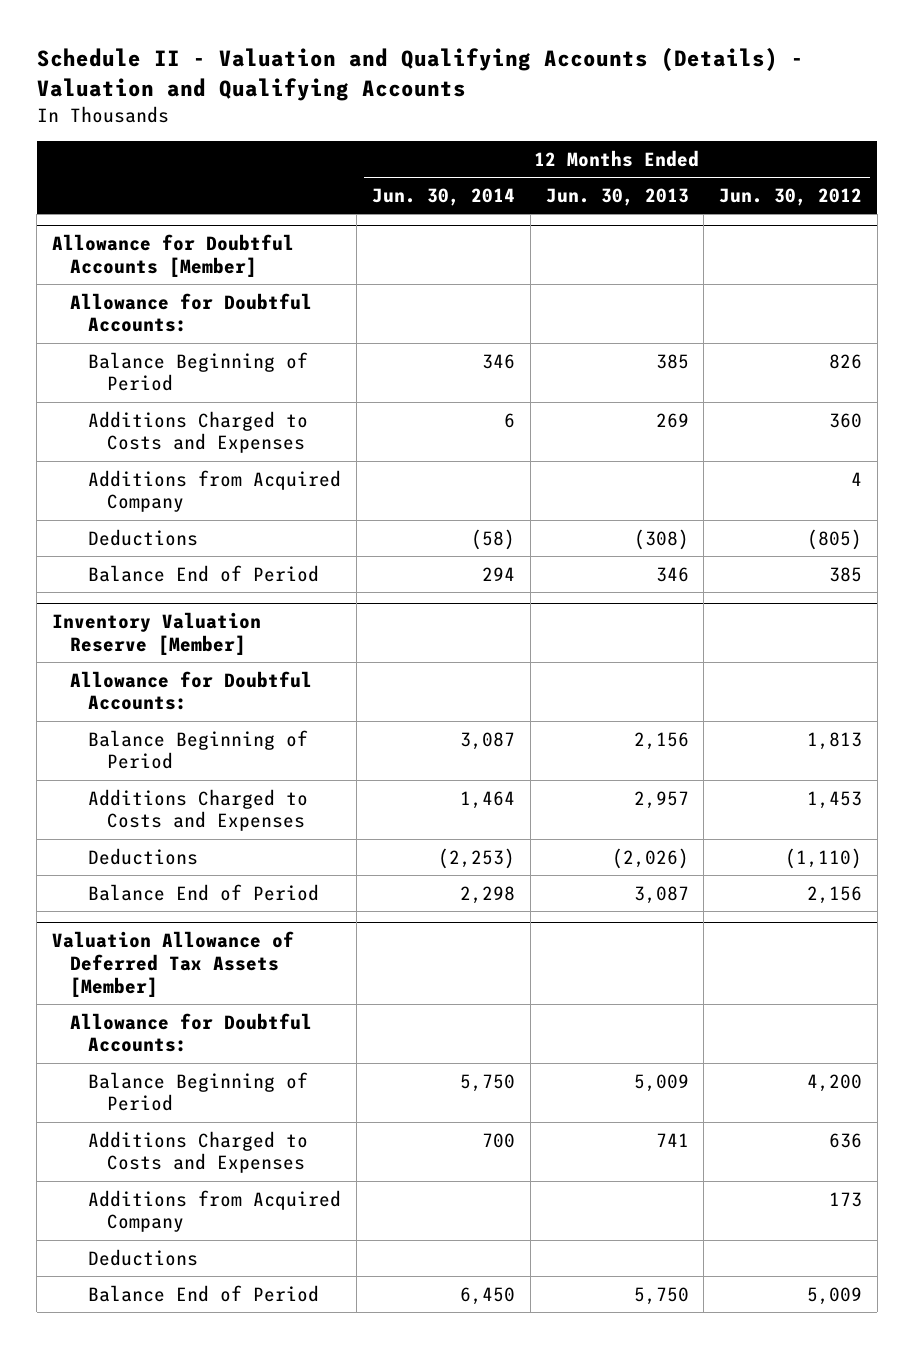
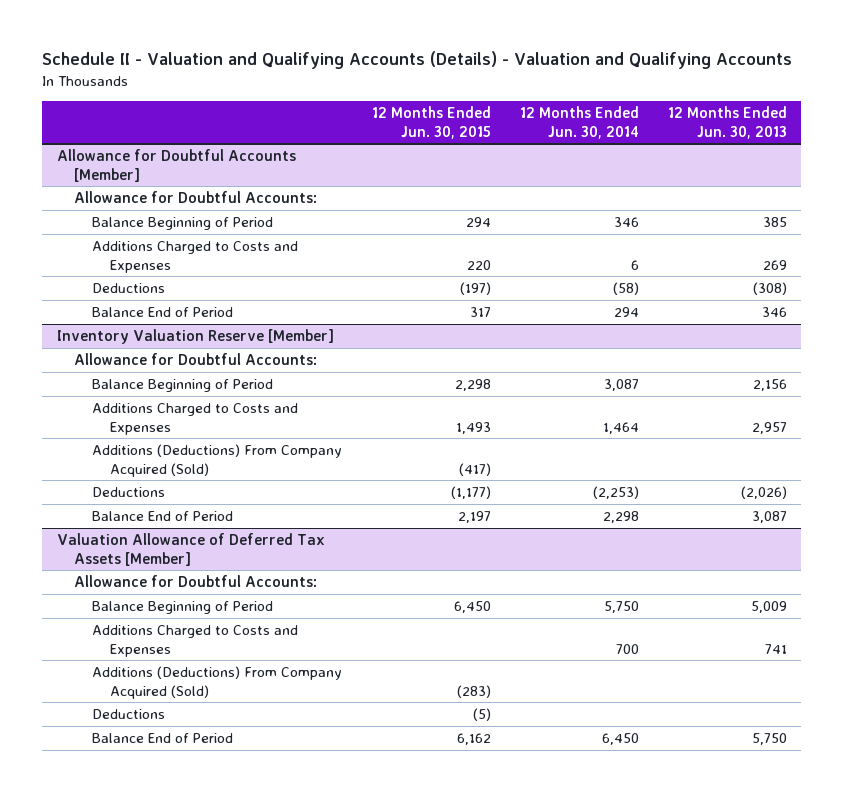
- | 12 Months Ended Jun. 30, 2014 | 12 Months Ended Jun. 30, 2013 | 12 Months Ended Jun. 30, 2012
+ | 12 Months Ended Jun. 30, 2015 | 12 Months Ended Jun. 30, 2014 | 12 Months Ended Jun. 30, 2013
@ Allowance for Doubtful Accounts [Member]
- Additions from Acquired Company | | | 4
@ Inventory Valuation Reserve [Member]
+ Additions (Deductions) From Company Acquired (Sold) | (417) | |
@ Valuation Allowance of Deferred Tax Assets [Member]
- Additions from Acquired Company | | | 173
+ Additions (Deductions) From Company Acquired (Sold) | (283) | |

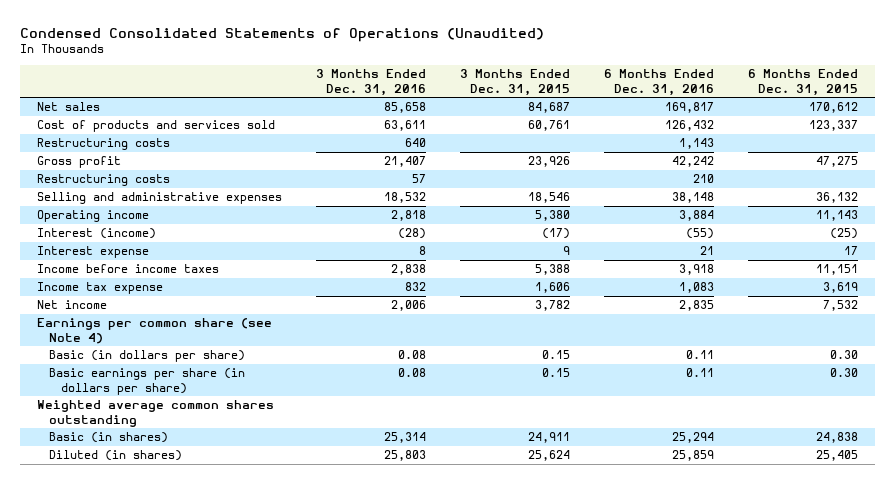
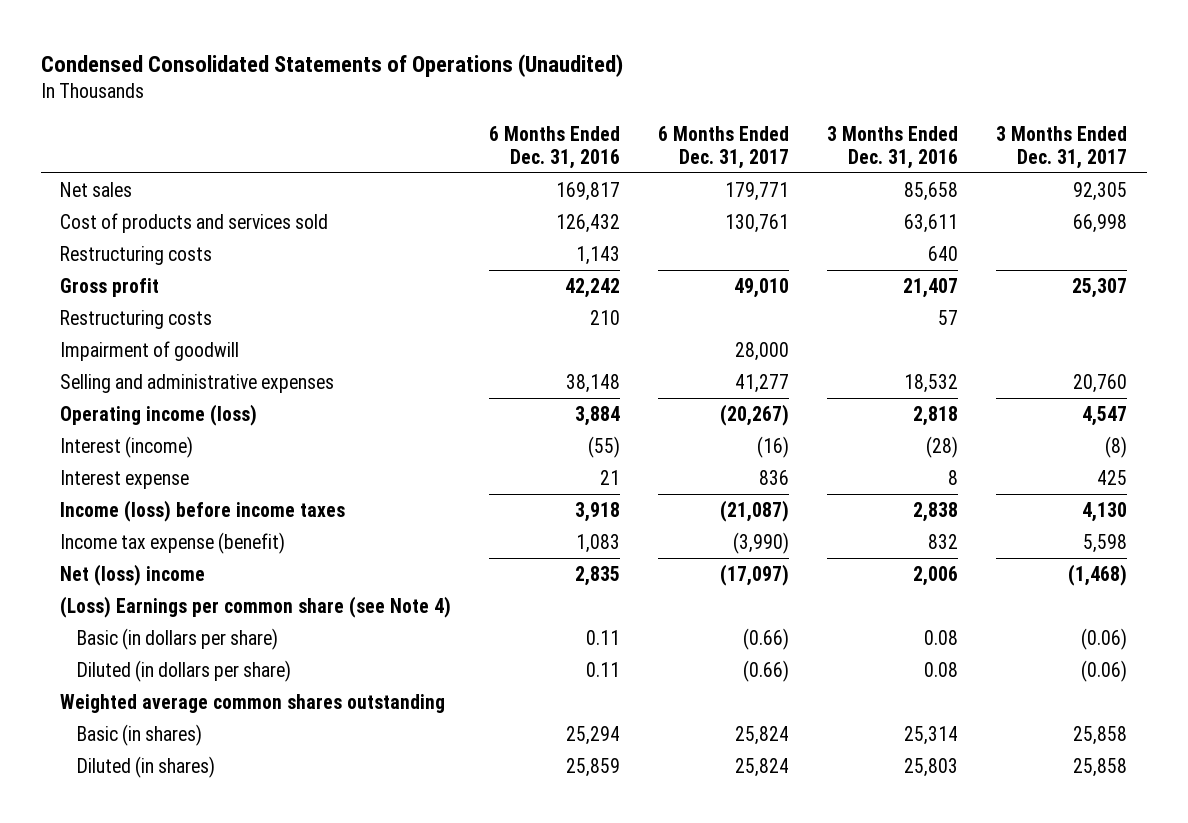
- | 3 Months Ended Dec. 31, 2016 | 3 Months Ended Dec. 31, 2015 | 6 Months Ended Dec. 31, 2016 | 6 Months Ended Dec. 31, 2015
+ | 6 Months Ended Dec. 31, 2016 | 6 Months Ended Dec. 31, 2017 | 3 Months Ended Dec. 31, 2016 | 3 Months Ended Dec. 31, 2017
+ Impairment of goodwill | | 28,000 | |
- Operating income | 2,818 | 5,380 | 3,884 | 11,143
+ Operating income (loss) | 3,884 | (20,267) | 2,818 | 4,547
- Income before income taxes | 2,838 | 5,388 | 3,918 | 11,151
- Income tax expense | 832 | 1,606 | 1,083 | 3,619
- Net income | 2,006 | 3,782 | 2,835 | 7,532
- Earnings per common share (see Note 4)
+ Income (loss) before income taxes | 3,918 | (21,087) | 2,838 | 4,130
+ Income tax expense (benefit) | 1,083 | (3,990) | 832 | 5,598
+ Net (loss) income | 2,835 | (17,097) | 2,006 | (1,468)
+ (Loss) Earnings per common share (see Note 4)
- Basic earnings per share (in dollars per share) | 0.08 | 0.15 | 0.11 | 0.30
+ Diluted (in dollars per share) | 0.11 | (0.66) | 0.08 | (0.06)

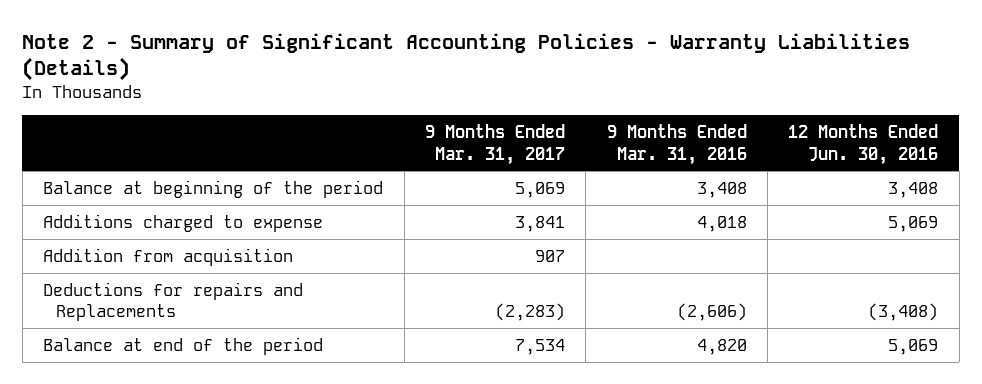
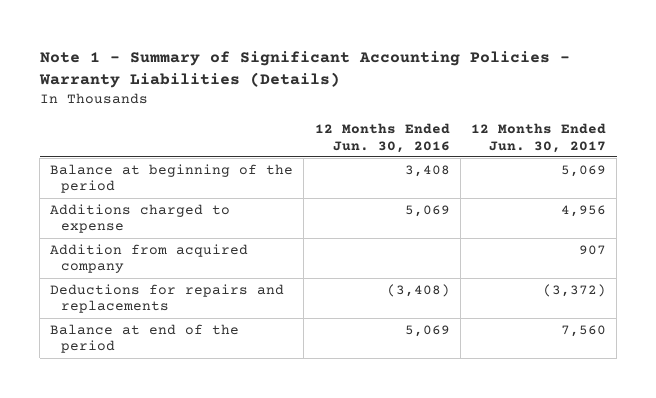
- Note 2 - Summary of Significant Accounting Policies - Warranty Liabilities (Details)
+ Note 1 - Summary of Significant Accounting Policies - Warranty Liabilities (Details)
- | 9 Months Ended Mar. 31, 2017 | 9 Months Ended Mar. 31, 2016 | 12 Months Ended Jun. 30, 2016
+ | 12 Months Ended Jun. 30, 2016 | 12 Months Ended Jun. 30, 2017
- Addition from acquisition | 907 | |
- Deductions for repairs and Replacements | (2,283) | (2,606) | (3,408)
+ Addition from acquired company | | 907
+ Deductions for repairs and replacements | (3,408) | (3,372)

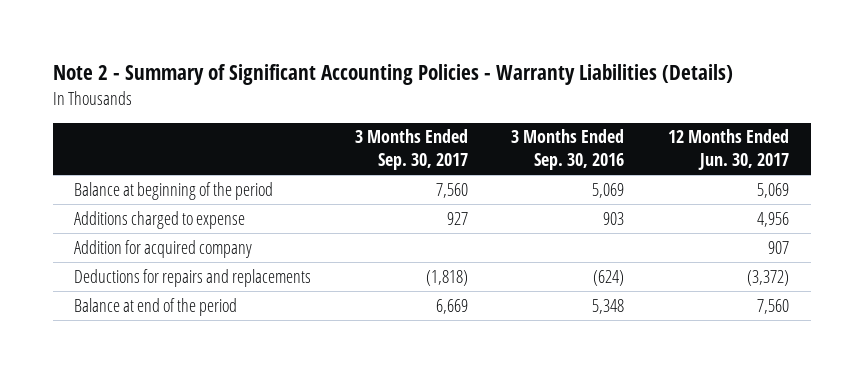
- Note 1 - Summary of Significant Accounting Policies - Warranty Liabilities (Details)
+ Note 2 - Summary of Significant Accounting Policies - Warranty Liabilities (Details)
- | 12 Months Ended Jun. 30, 2016 | 12 Months Ended Jun. 30, 2017
+ | 3 Months Ended Sep. 30, 2017 | 3 Months Ended Sep. 30, 2016 | 12 Months Ended Jun. 30, 2017
- Addition from acquired company | | 907
+ Addition for acquired company | | | 907

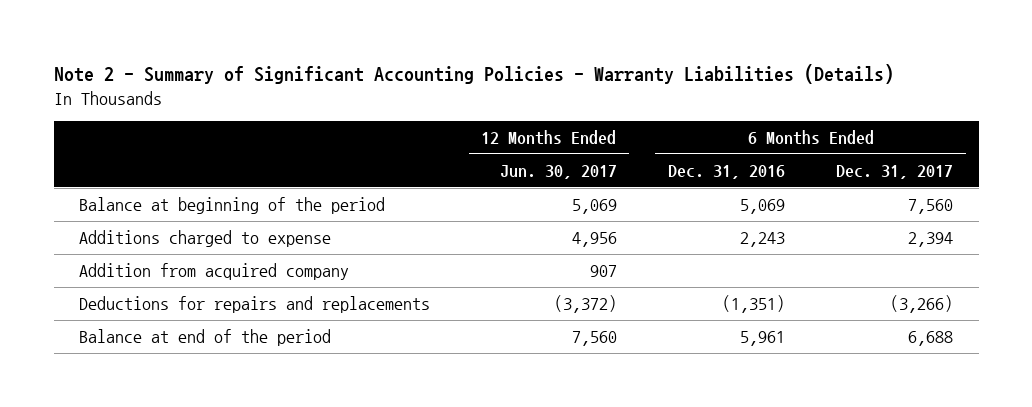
- | 3 Months Ended Sep. 30, 2017 | 3 Months Ended Sep. 30, 2016 | 12 Months Ended Jun. 30, 2017
+ | 12 Months Ended Jun. 30, 2017 | 6 Months Ended Dec. 31, 2016 | 6 Months Ended Dec. 31, 2017
- Addition for acquired company | | | 907
+ Addition from acquired company | 907 | |

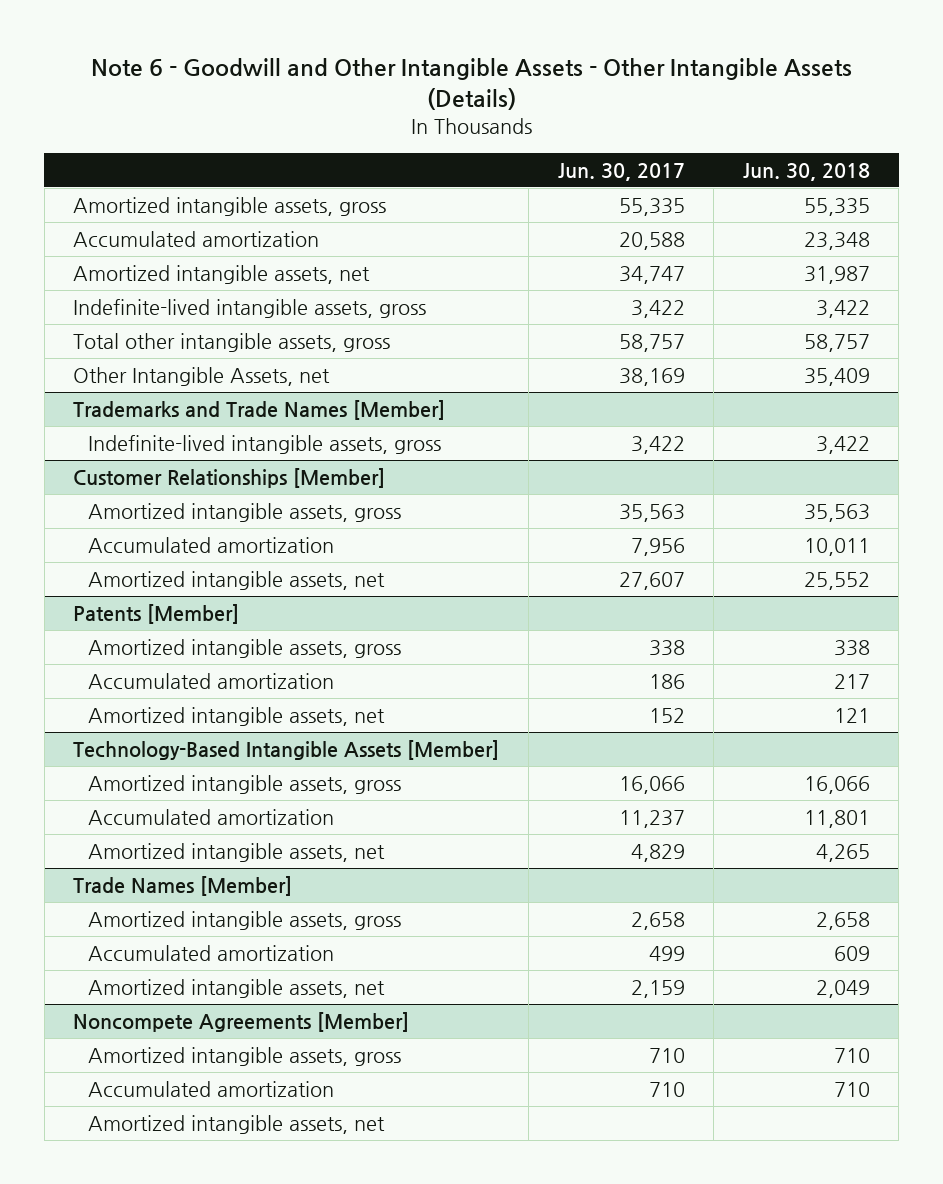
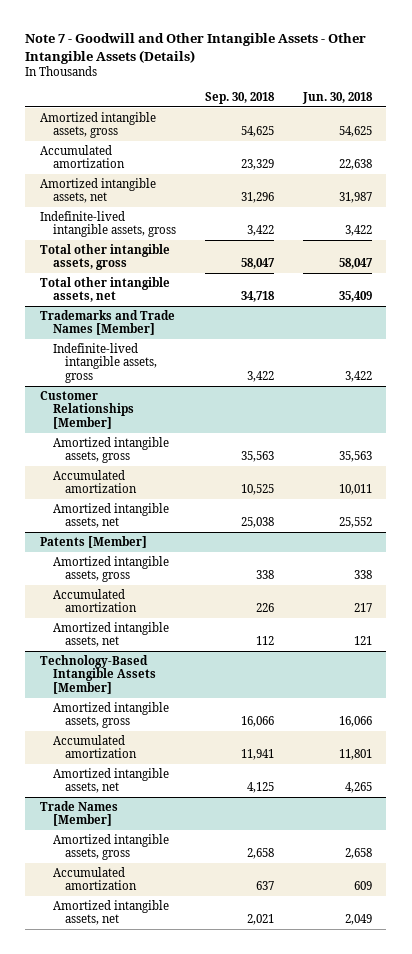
- Note 6 - Goodwill and Other Intangible Assets - Other Intangible Assets (Details)
+ Note 7 - Goodwill and Other Intangible Assets - Other Intangible Assets (Details)
- | Jun. 30, 2017 | Jun. 30, 2018
+ | Sep. 30, 2018 | Jun. 30, 2018
- Amortized intangible assets, gross | 55,335 | 55,335
- Accumulated amortization | 20,588 | 23,348
+ Amortized intangible assets, gross | 54,625 | 54,625
+ Accumulated amortization | 23,329 | 22,638
- Total other intangible assets, gross | 58,757 | 58,757
- Other Intangible Assets, net | 38,169 | 35,409
+ Total other intangible assets, gross | 58,047 | 58,047
+ Total other intangible assets, net | 34,718 | 35,409
- Noncompete Agreements [Member]
- Amortized intangible assets, gross | 710 | 710
- Accumulated amortization | 710 | 710
- Amortized intangible assets, net

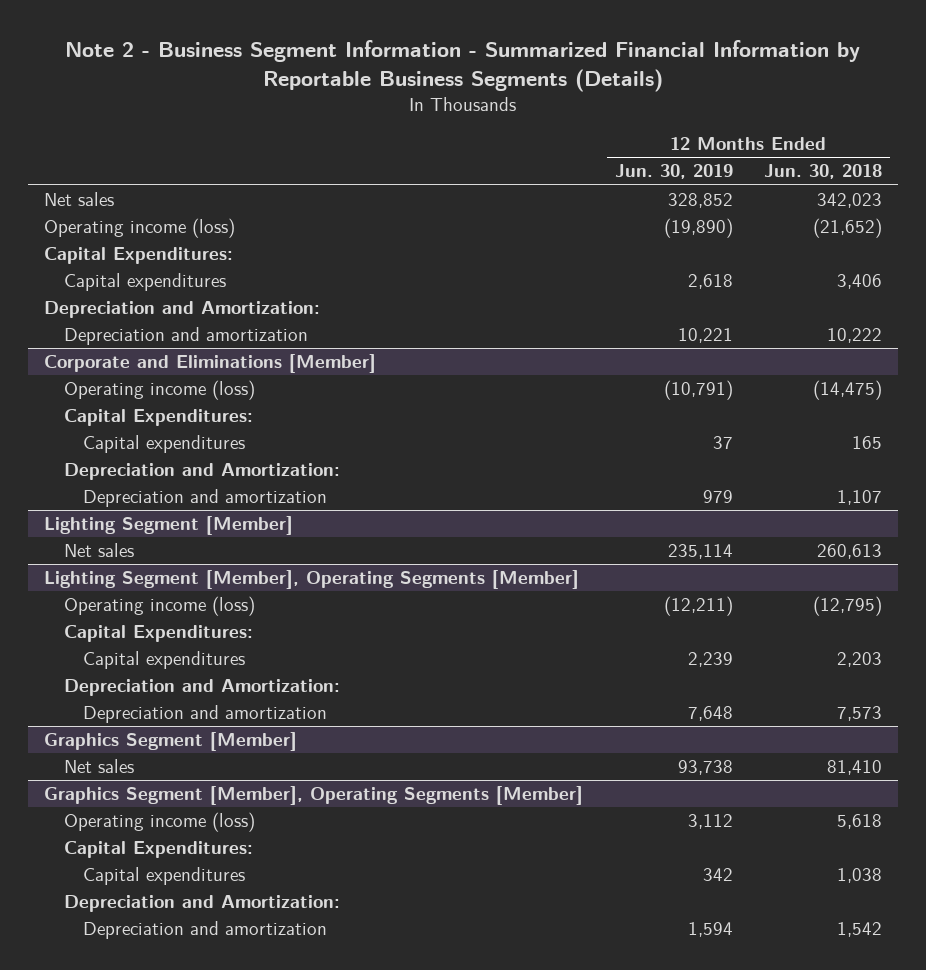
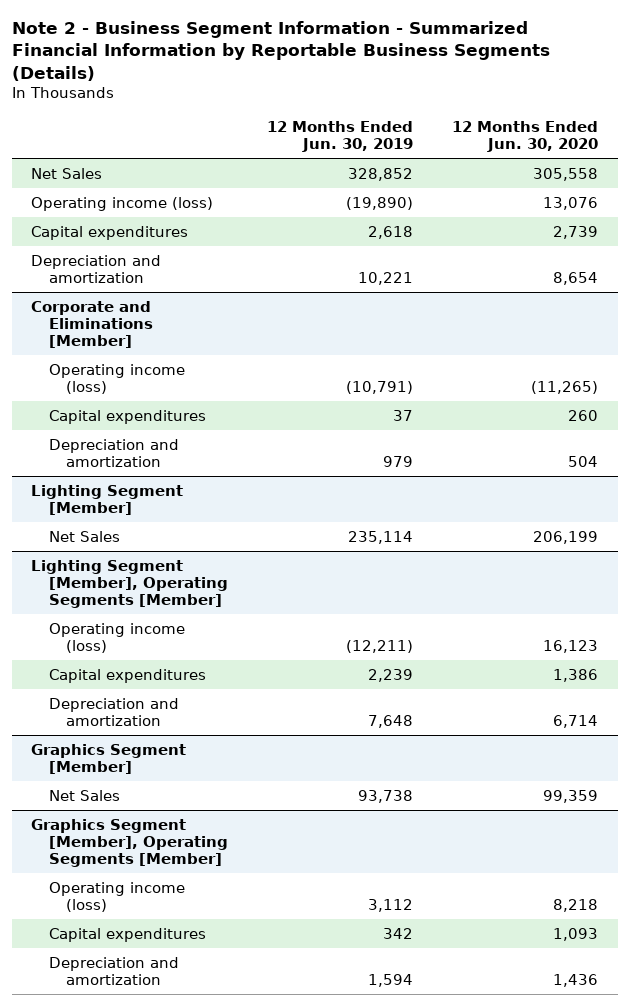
- | 12 Months Ended Jun. 30, 2019 | 12 Months Ended Jun. 30, 2018
+ | 12 Months Ended Jun. 30, 2019 | 12 Months Ended Jun. 30, 2020
- Net sales | 328,852 | 342,023
+ Net Sales | 328,852 | 305,558
- Capital Expenditures:
- Depreciation and Amortization:
@ Corporate and Eliminations [Member]
- Capital Expenditures:
- Depreciation and Amortization:
@ Lighting Segment [Member]
- Net sales | 235,114 | 260,613
+ Net Sales | 235,114 | 206,199
@ Lighting Segment [Member], Operating Segments [Member]
- Capital Expenditures:
- Depreciation and Amortization:
@ Graphics Segment [Member]
- Net sales | 93,738 | 81,410
+ Net Sales | 93,738 | 99,359
@ Graphics Segment [Member], Operating Segments [Member]
- Capital Expenditures:
- Depreciation and Amortization:

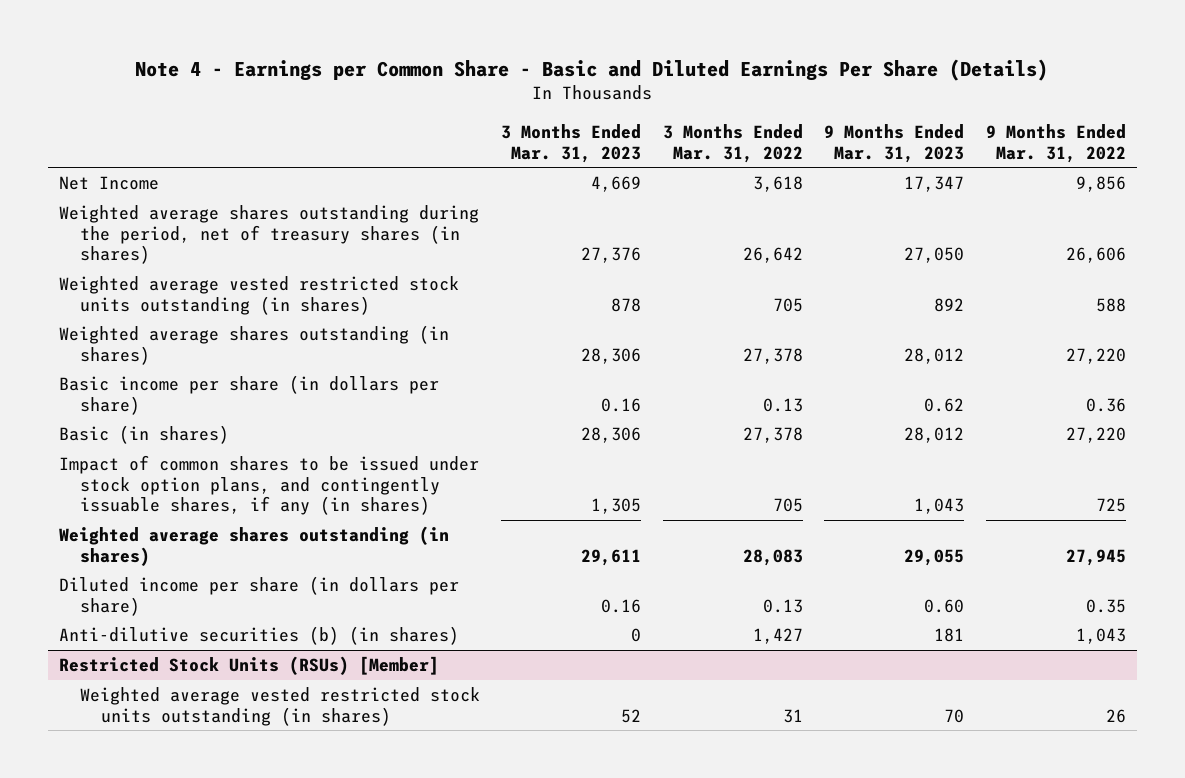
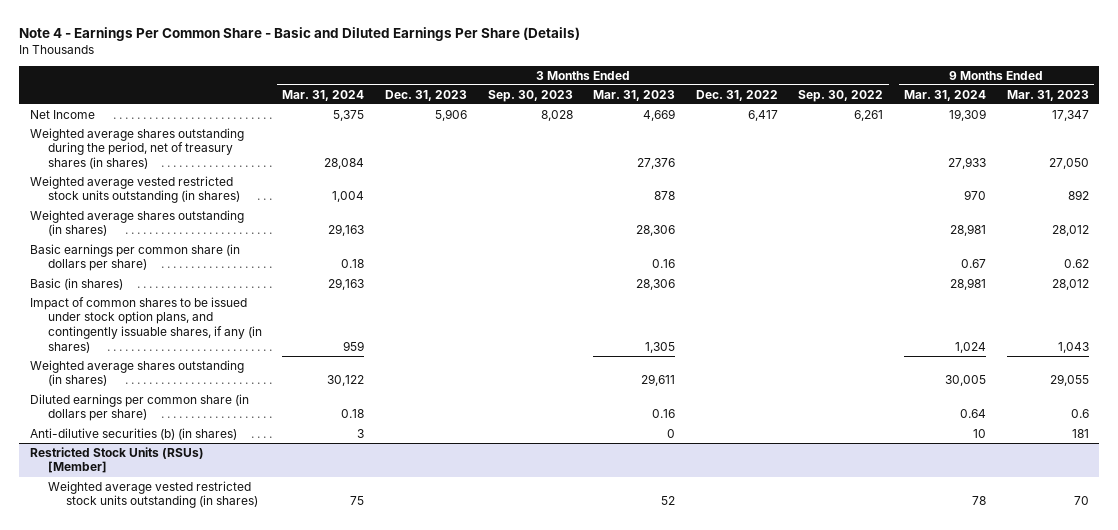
- Note 4 - Earnings per Common Share - Basic and Diluted Earnings Per Share (Details)
+ Note 4 - Earnings Per Common Share - Basic and Diluted Earnings Per Share (Details)
- | 3 Months Ended Mar. 31, 2023 | 3 Months Ended Mar. 31, 2022 | 9 Months Ended Mar. 31, 2023 | 9 Months Ended Mar. 31, 2022
+ | 3 Months Ended Mar. 31, 2024 | 3 Months Ended Dec. 31, 2023 | 3 Months Ended Sep. 30, 2023 | 3 Months Ended Mar. 31, 2023 | 3 Months Ended Dec. 31, 2022 | 3 Months Ended Sep. 30, 2022 | 9 Months Ended Mar. 31, 2024 | 9 Months Ended Mar. 31, 2023
- Basic income per share (in dollars per share) | 0.16 | 0.13 | 0.62 | 0.36
+ Basic earnings per common share (in dollars per share) | 0.18 | | | 0.16 | | | 0.67 | 0.62
- Diluted income per share (in dollars per share) | 0.16 | 0.13 | 0.60 | 0.35
+ Diluted earnings per common share (in dollars per share) | 0.18 | | | 0.16 | | | 0.64 | 0.6

